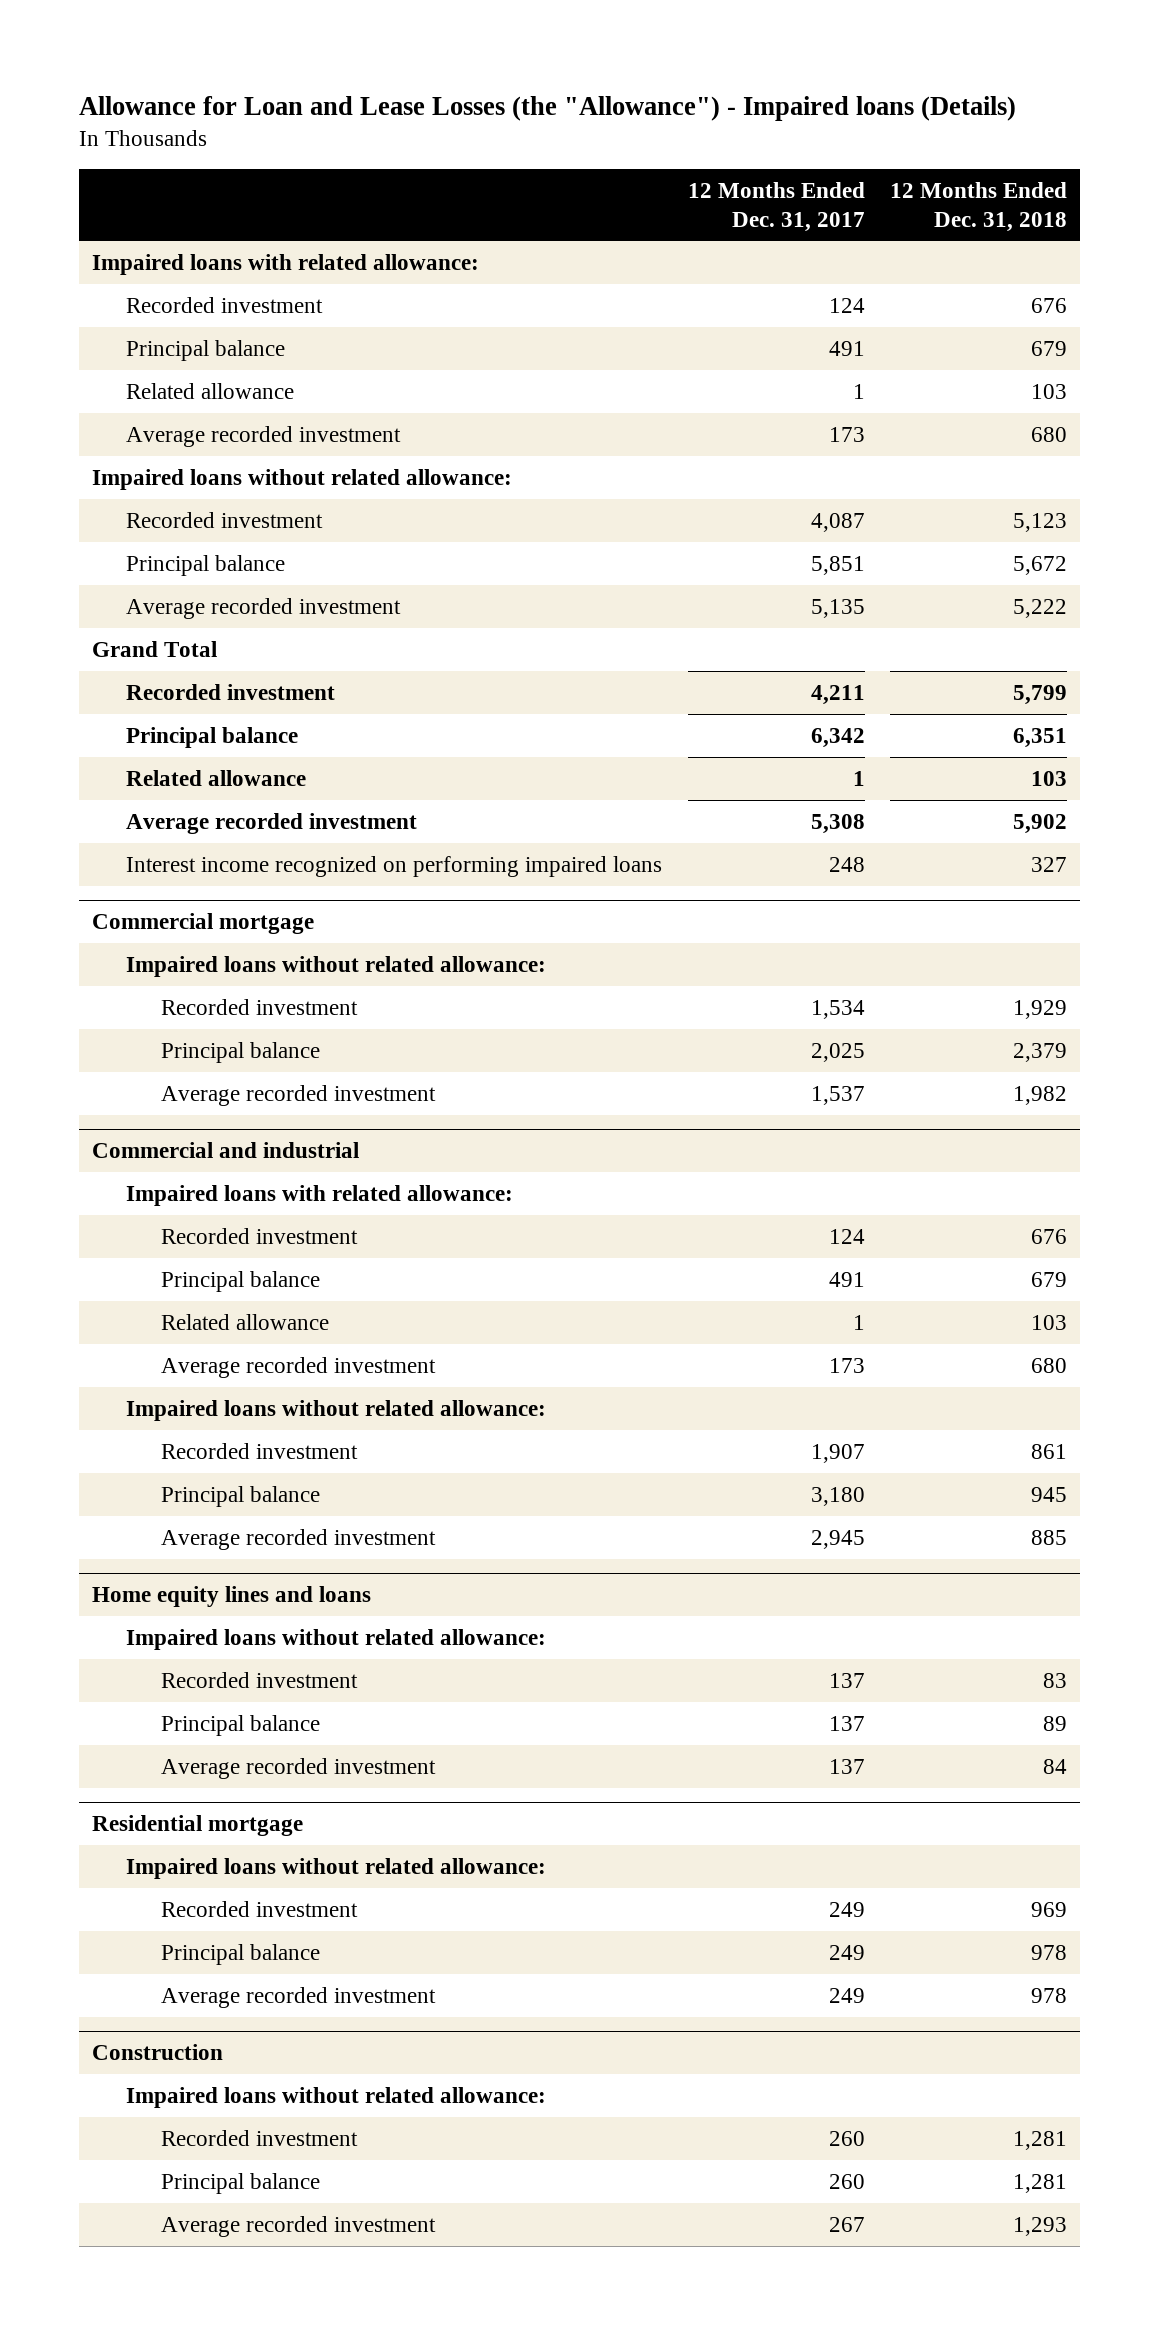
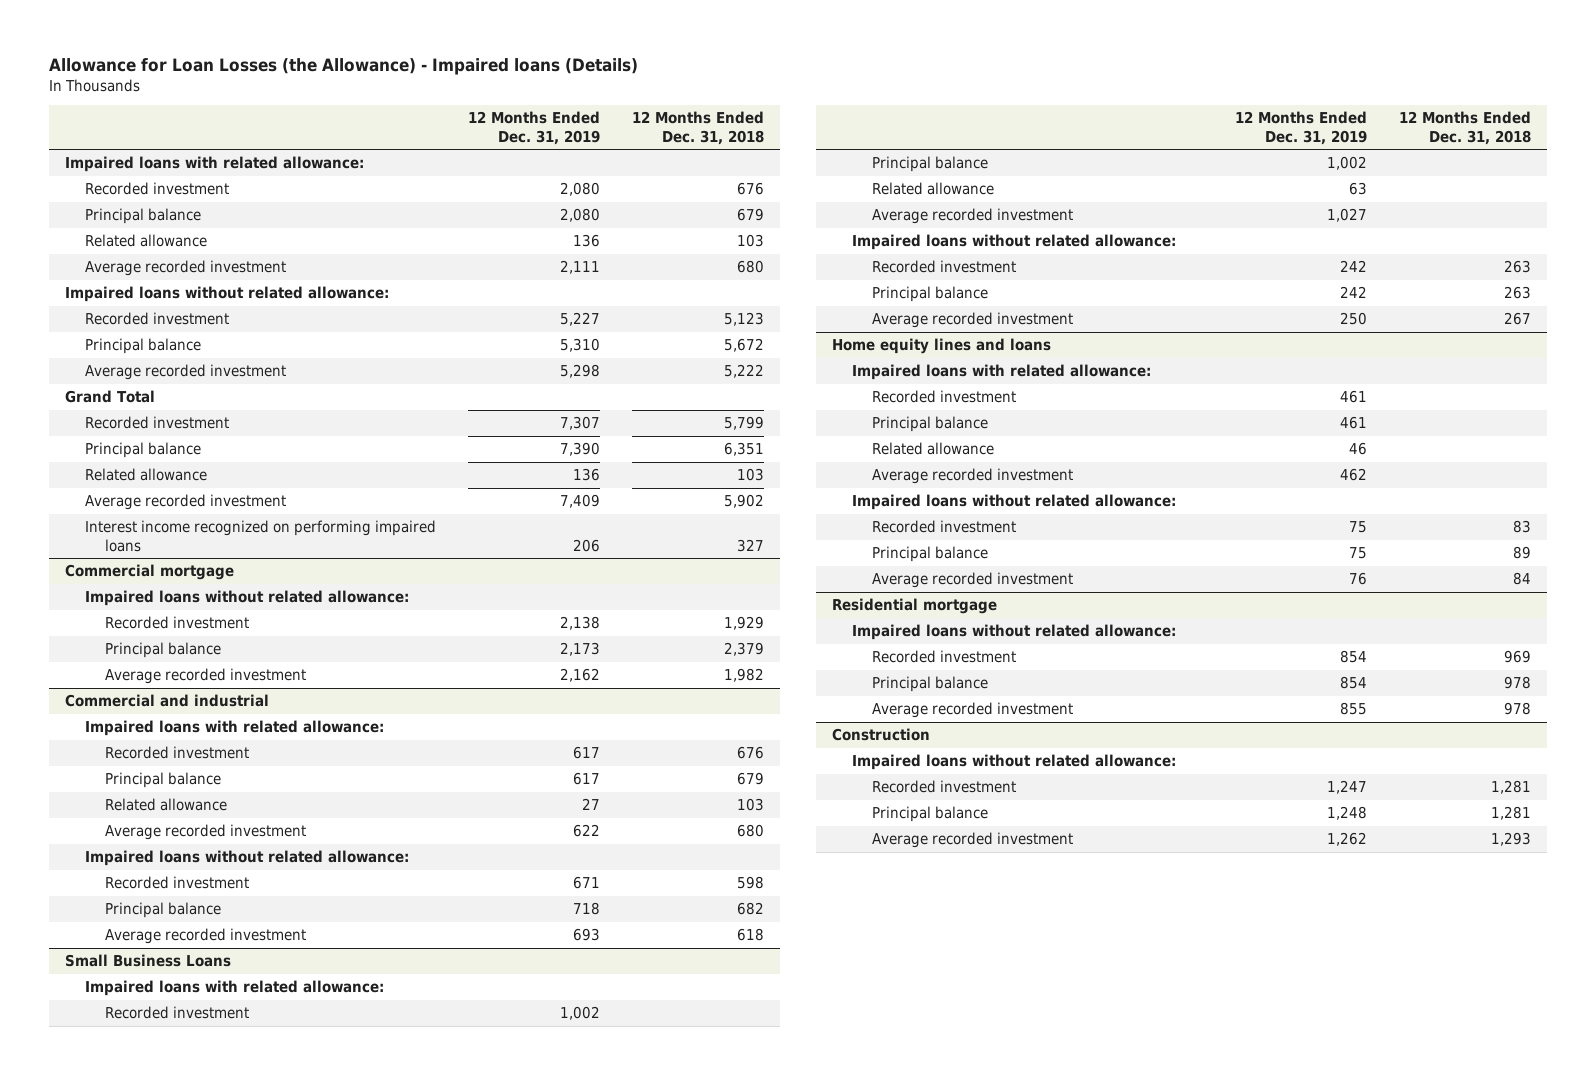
- Allowance for Loan and Lease Losses (the "Allowance") - Impaired loans (Details)
+ Allowance for Loan Losses (the Allowance) - Impaired loans (Details)
- | 12 Months Ended Dec. 31, 2017 | 12 Months Ended Dec. 31, 2018
+ | 12 Months Ended Dec. 31, 2019 | 12 Months Ended Dec. 31, 2018
@ Commercial and industrial
- Recorded investment | 1,907 | 861
- Principal balance | 3,180 | 945
- Average recorded investment | 2,945 | 885
+ Recorded investment | 671 | 598
+ Principal balance | 718 | 682
+ Average recorded investment | 693 | 618
+ Small Business Loans
+ Impaired loans with related allowance:
+ Recorded investment | 1,002 |
+ Principal balance | 1,002 |
+ Related allowance | 63 |
+ Average recorded investment | 1,027 |
+ Impaired loans without related allowance:
+ Recorded investment | 242 | 263
+ Principal balance | 242 | 263
+ Average recorded investment | 250 | 267
@ Home equity lines and loans
+ Impaired loans with related allowance:
+ Recorded investment | 461 |
+ Principal balance | 461 |
+ Related allowance | 46 |
+ Average recorded investment | 462 |

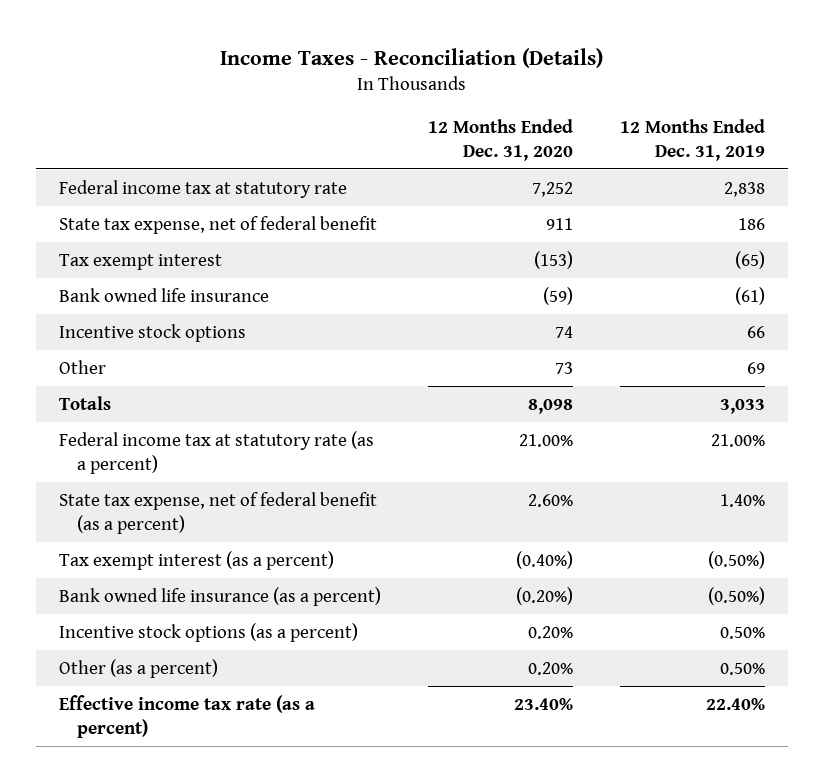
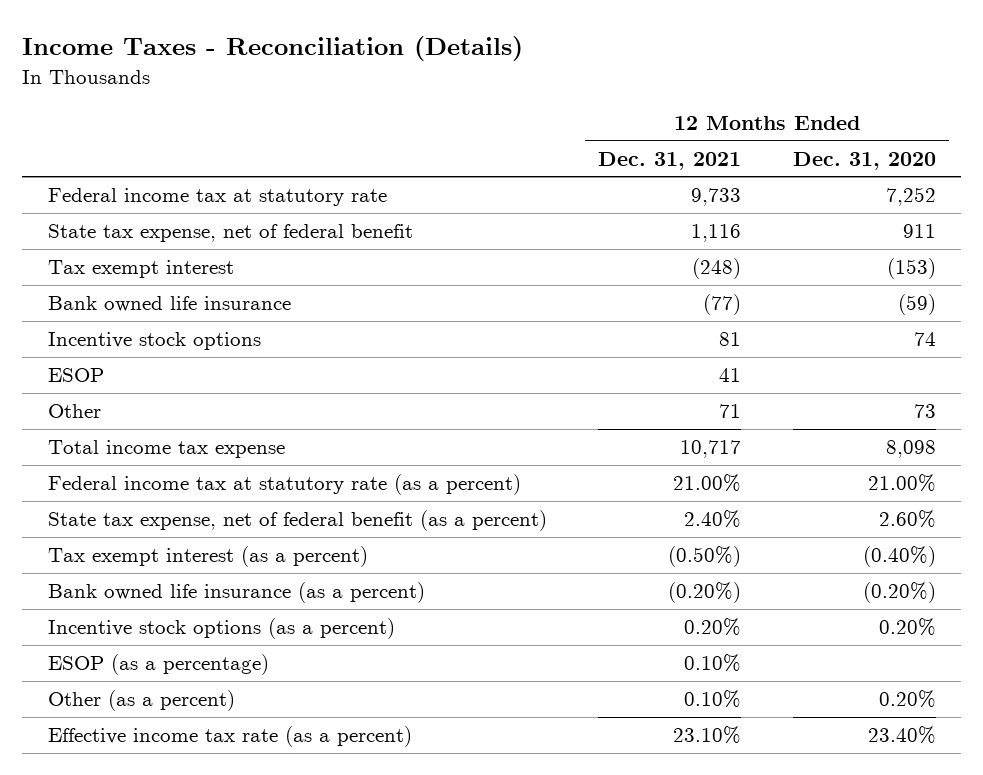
- | 12 Months Ended Dec. 31, 2020 | 12 Months Ended Dec. 31, 2019
+ | 12 Months Ended Dec. 31, 2021 | 12 Months Ended Dec. 31, 2020
+ ESOP | 41 |
- Totals | 8,098 | 3,033
+ Total income tax expense | 10,717 | 8,098
+ ESOP (as a percentage) | 0.10% |

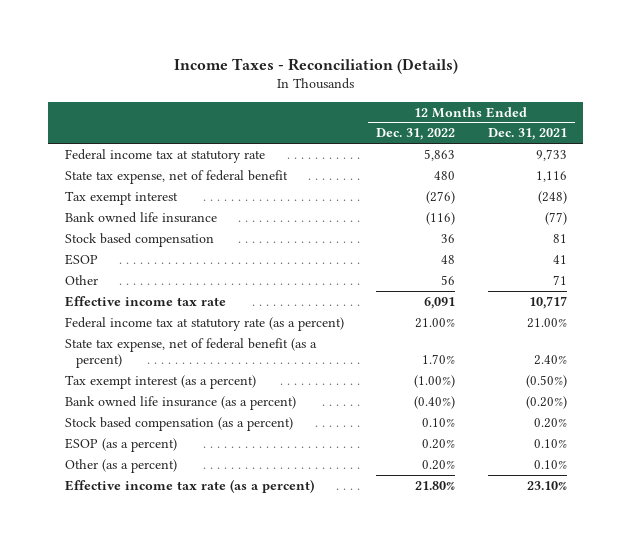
- | 12 Months Ended Dec. 31, 2021 | 12 Months Ended Dec. 31, 2020
+ | 12 Months Ended Dec. 31, 2022 | 12 Months Ended Dec. 31, 2021
- Incentive stock options | 81 | 74
+ Stock based compensation | 36 | 81
- Total income tax expense | 10,717 | 8,098
+ Effective income tax rate | 6,091 | 10,717
- Incentive stock options (as a percent) | 0.20% | 0.20%
- ESOP (as a percentage) | 0.10% |
+ Stock based compensation (as a percent) | 0.10% | 0.20%
+ ESOP (as a percent) | 0.20% | 0.10%

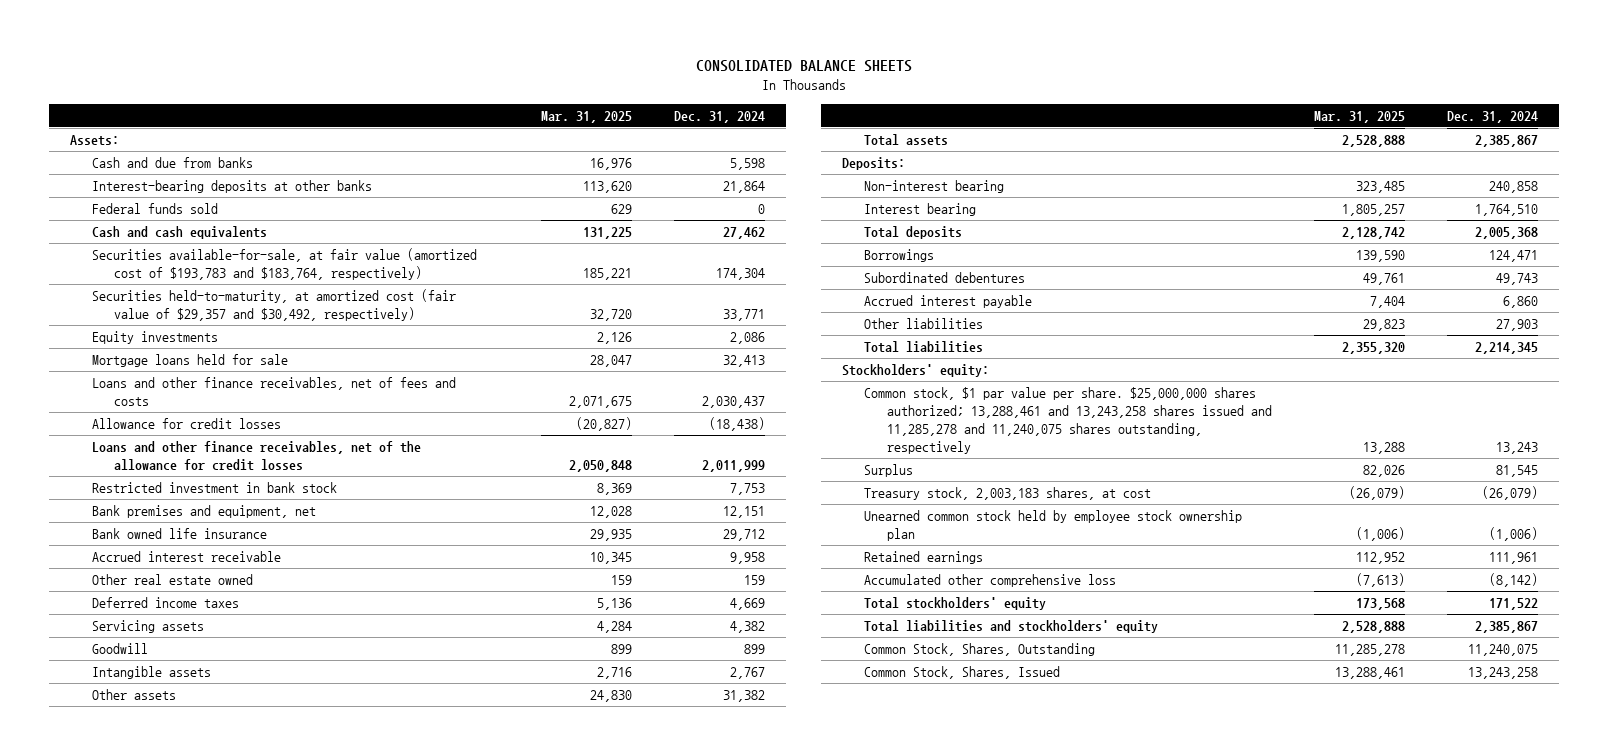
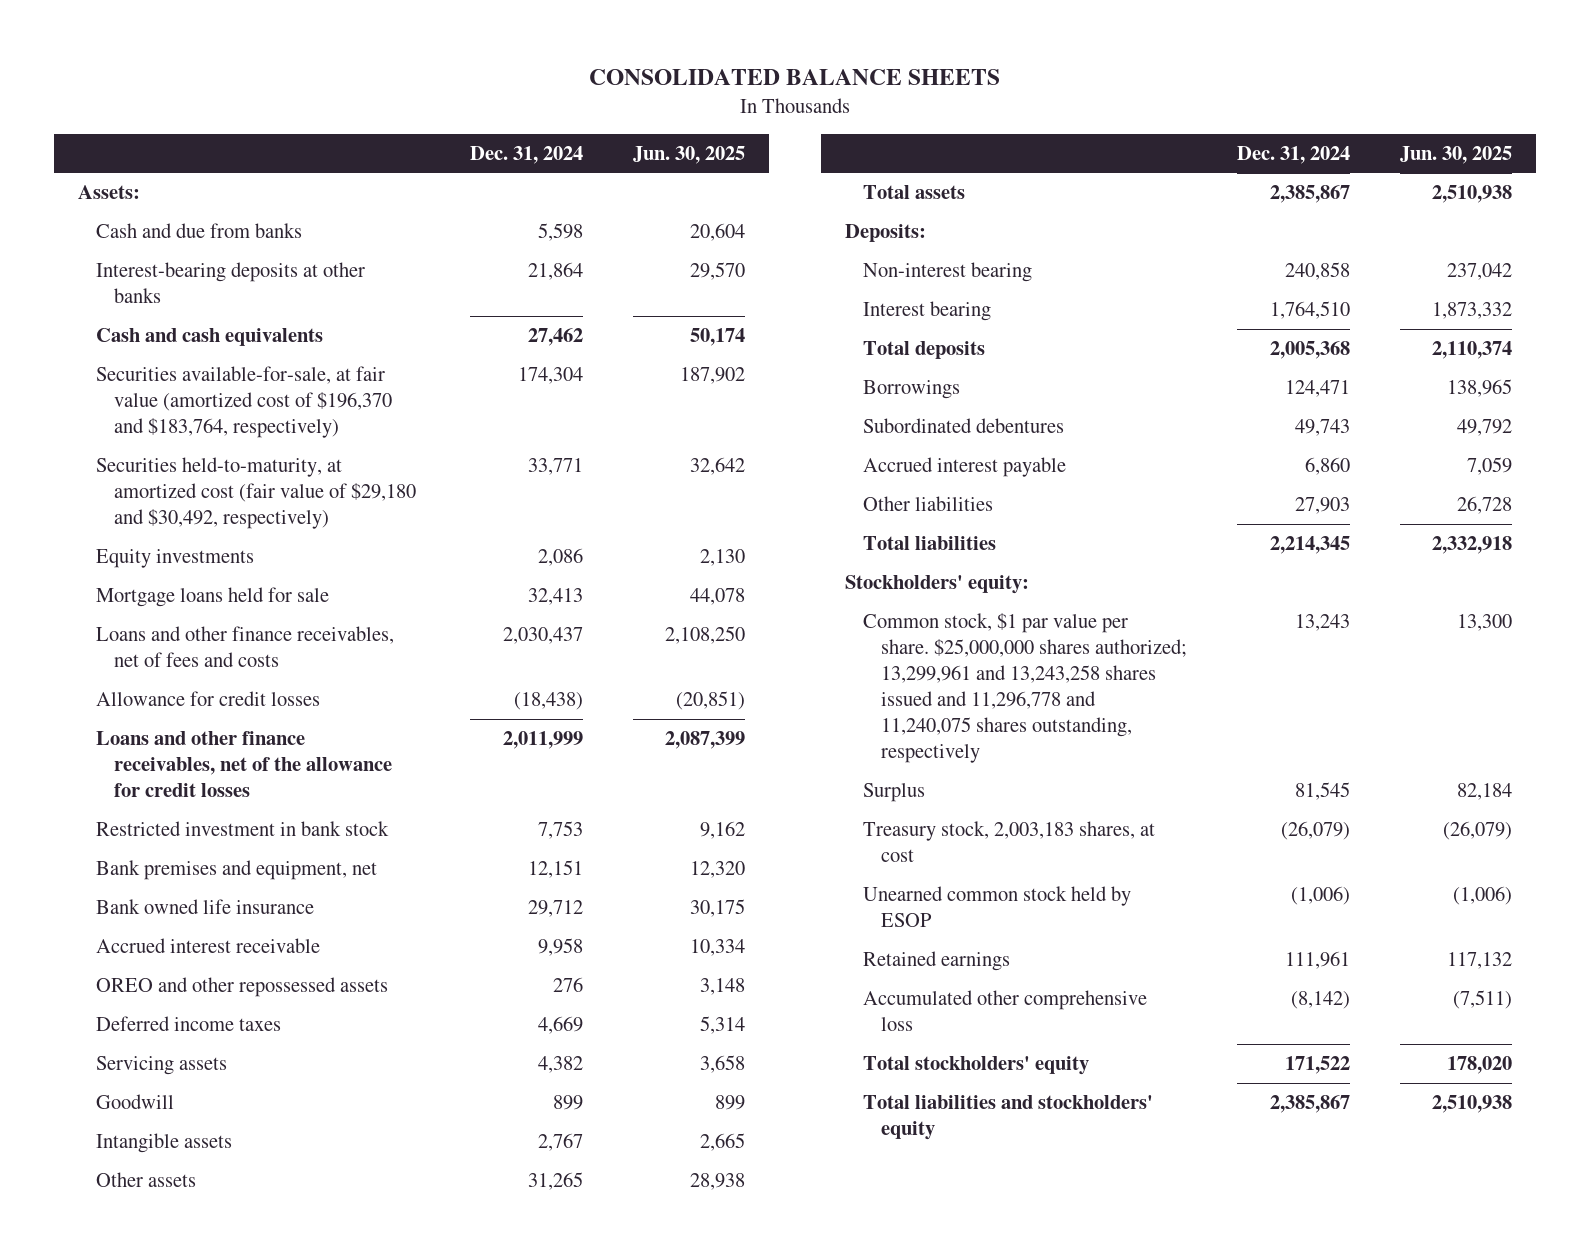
- | Mar. 31, 2025 | Dec. 31, 2024
+ | Dec. 31, 2024 | Jun. 30, 2025
- Federal funds sold | 629 | 0
- Securities available-for-sale, at fair value (amortized cost of $193,783 and $183,764, respectively) | 185,221 | 174,304
- Securities held-to-maturity, at amortized cost (fair value of $29,357 and $30,492, respectively) | 32,720 | 33,771
+ Securities available-for-sale, at fair value (amortized cost of $196,370 and $183,764, respectively) | 174,304 | 187,902
+ Securities held-to-maturity, at amortized cost (fair value of $29,180 and $30,492, respectively) | 33,771 | 32,642
- Other real estate owned | 159 | 159
+ OREO and other repossessed assets | 276 | 3,148
- Other assets | 24,830 | 31,382
+ Other assets | 31,265 | 28,938
- Common stock, $1 par value per share. $25,000,000 shares authorized; 13,288,461 and 13,243,258 shares issued and 11,285,278 and 11,240,075 shares outstanding, respectively | 13,288 | 13,243
+ Common stock, $1 par value per share. $25,000,000 shares authorized; 13,299,961 and 13,243,258 shares issued and 11,296,778 and 11,240,075 shares outstanding, respectively | 13,243 | 13,300
- Unearned common stock held by employee stock ownership plan | (1,006) | (1,006)
+ Unearned common stock held by ESOP | (1,006) | (1,006)
- Common Stock, Shares, Outstanding | 11,285,278 | 11,240,075
- Common Stock, Shares, Issued | 13,288,461 | 13,243,258

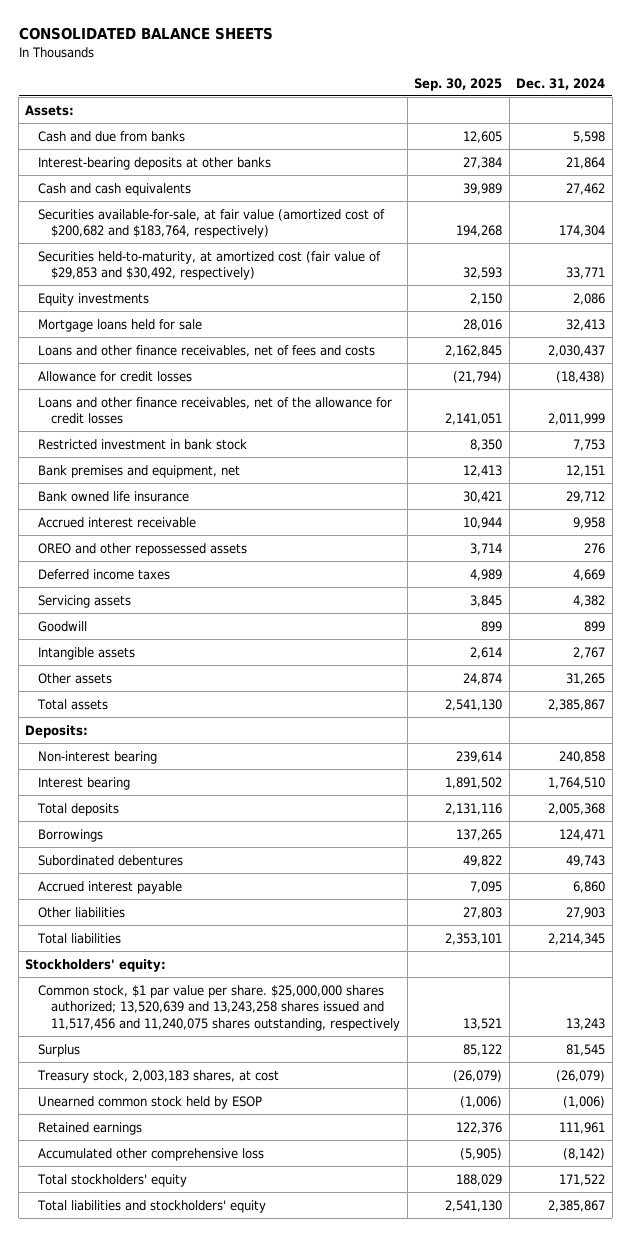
- | Dec. 31, 2024 | Jun. 30, 2025
+ | Sep. 30, 2025 | Dec. 31, 2024
- Securities available-for-sale, at fair value (amortized cost of $196,370 and $183,764, respectively) | 174,304 | 187,902
- Securities held-to-maturity, at amortized cost (fair value of $29,180 and $30,492, respectively) | 33,771 | 32,642
+ Securities available-for-sale, at fair value (amortized cost of $200,682 and $183,764, respectively) | 194,268 | 174,304
+ Securities held-to-maturity, at amortized cost (fair value of $29,853 and $30,492, respectively) | 32,593 | 33,771
- Common stock, $1 par value per share. $25,000,000 shares authorized; 13,299,961 and 13,243,258 shares issued and 11,296,778 and 11,240,075 shares outstanding, respectively | 13,243 | 13,300
+ Common stock, $1 par value per share. $25,000,000 shares authorized; 13,520,639 and 13,243,258 shares issued and 11,517,456 and 11,240,075 shares outstanding, respectively | 13,521 | 13,243

